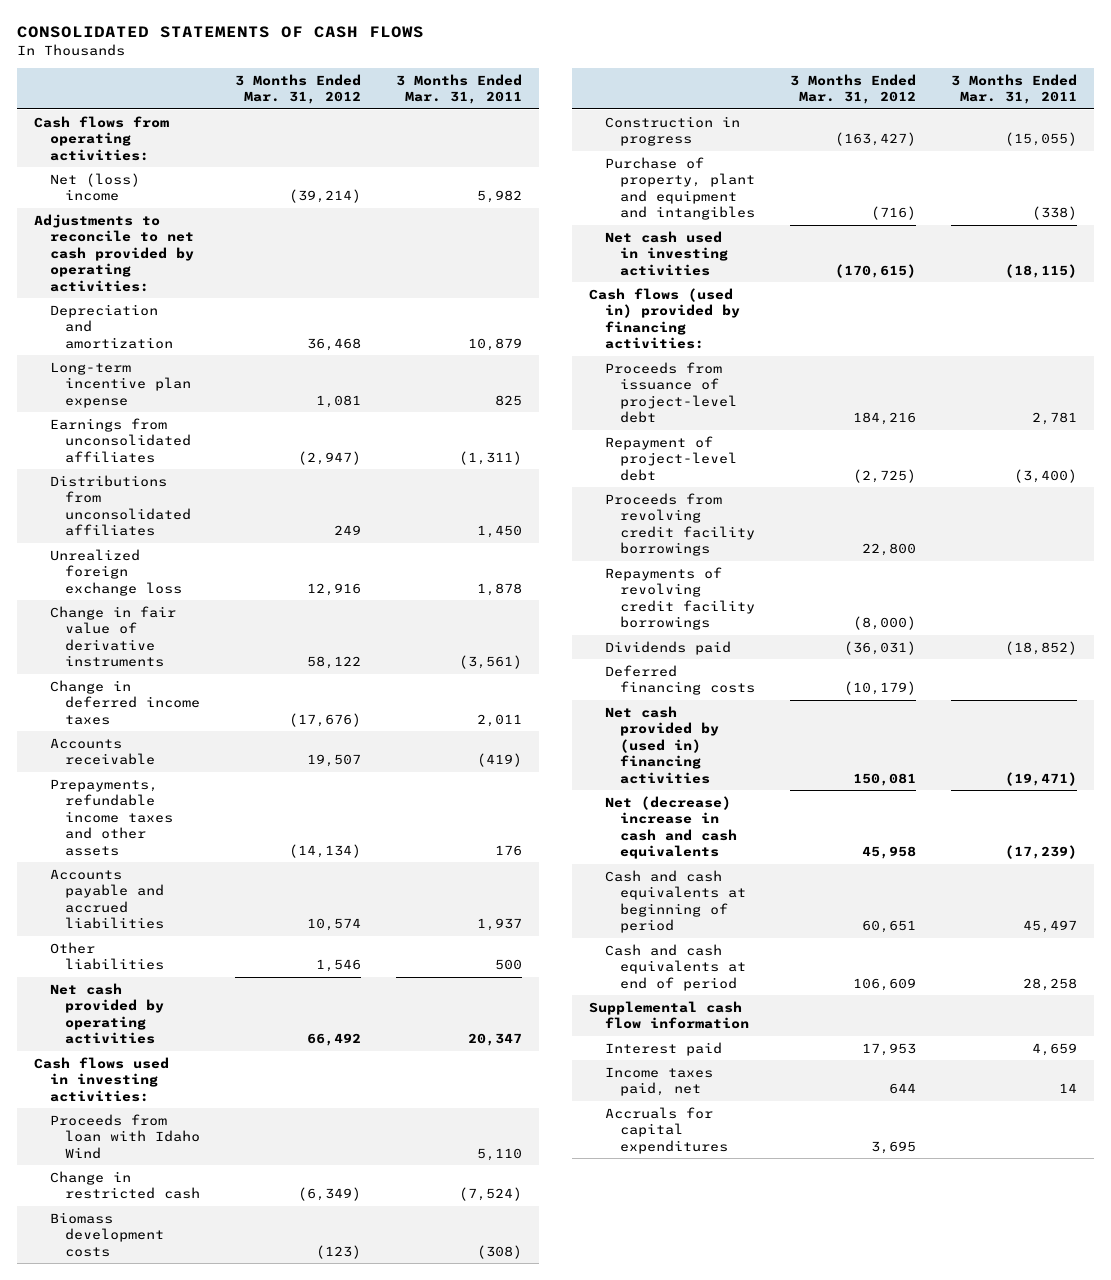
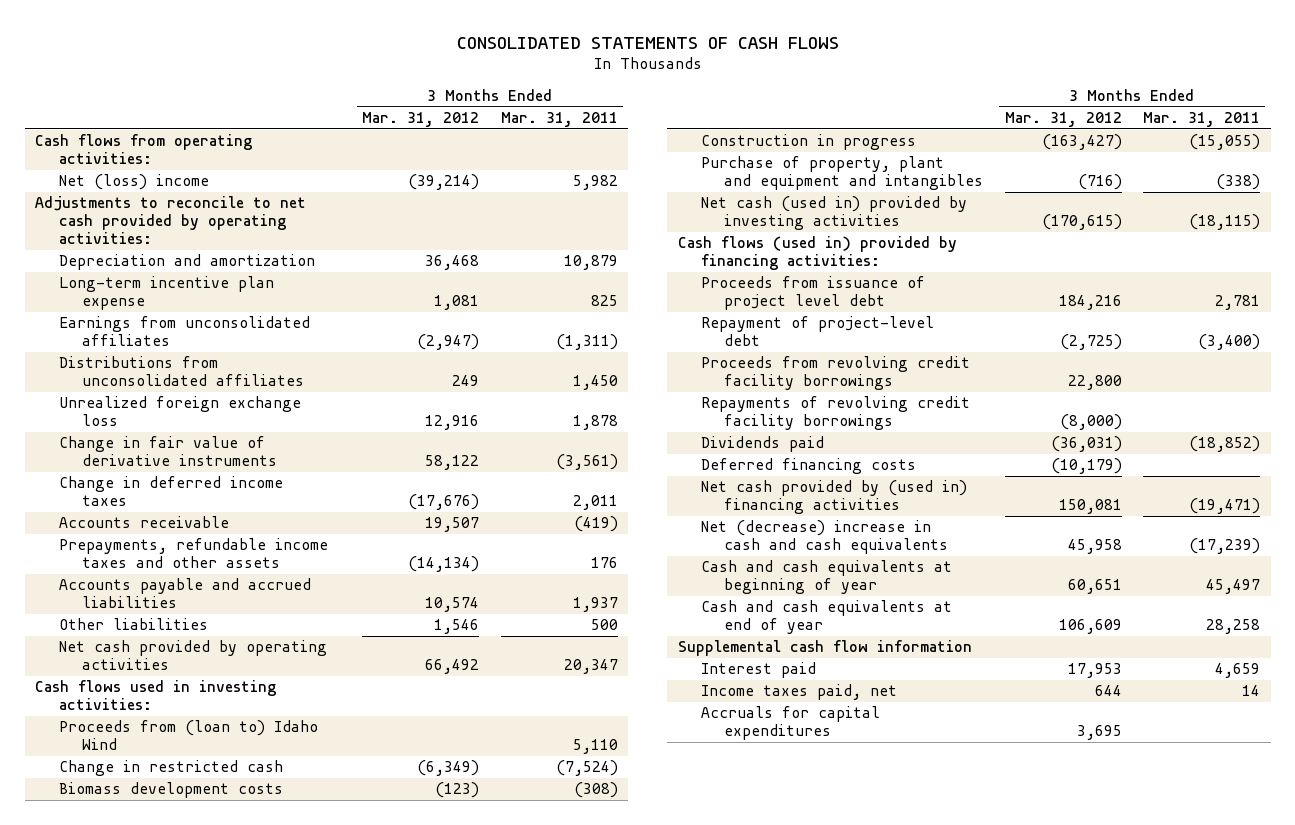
- Proceeds from loan with Idaho Wind | | 5,110
+ Proceeds from (loan to) Idaho Wind | | 5,110
- Net cash used in investing activities | (170,615) | (18,115)
+ Net cash (used in) provided by investing activities | (170,615) | (18,115)
- Proceeds from issuance of project-level debt | 184,216 | 2,781
+ Proceeds from issuance of project level debt | 184,216 | 2,781
- Cash and cash equivalents at beginning of period | 60,651 | 45,497
- Cash and cash equivalents at end of period | 106,609 | 28,258
+ Cash and cash equivalents at beginning of year | 60,651 | 45,497
+ Cash and cash equivalents at end of year | 106,609 | 28,258

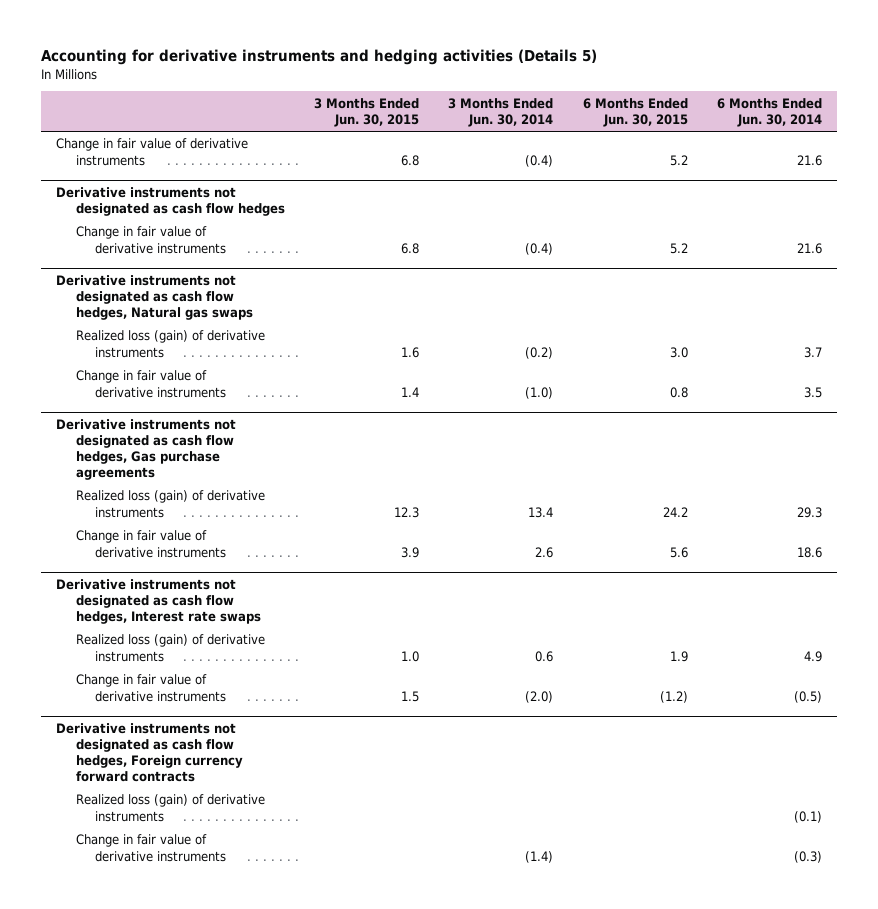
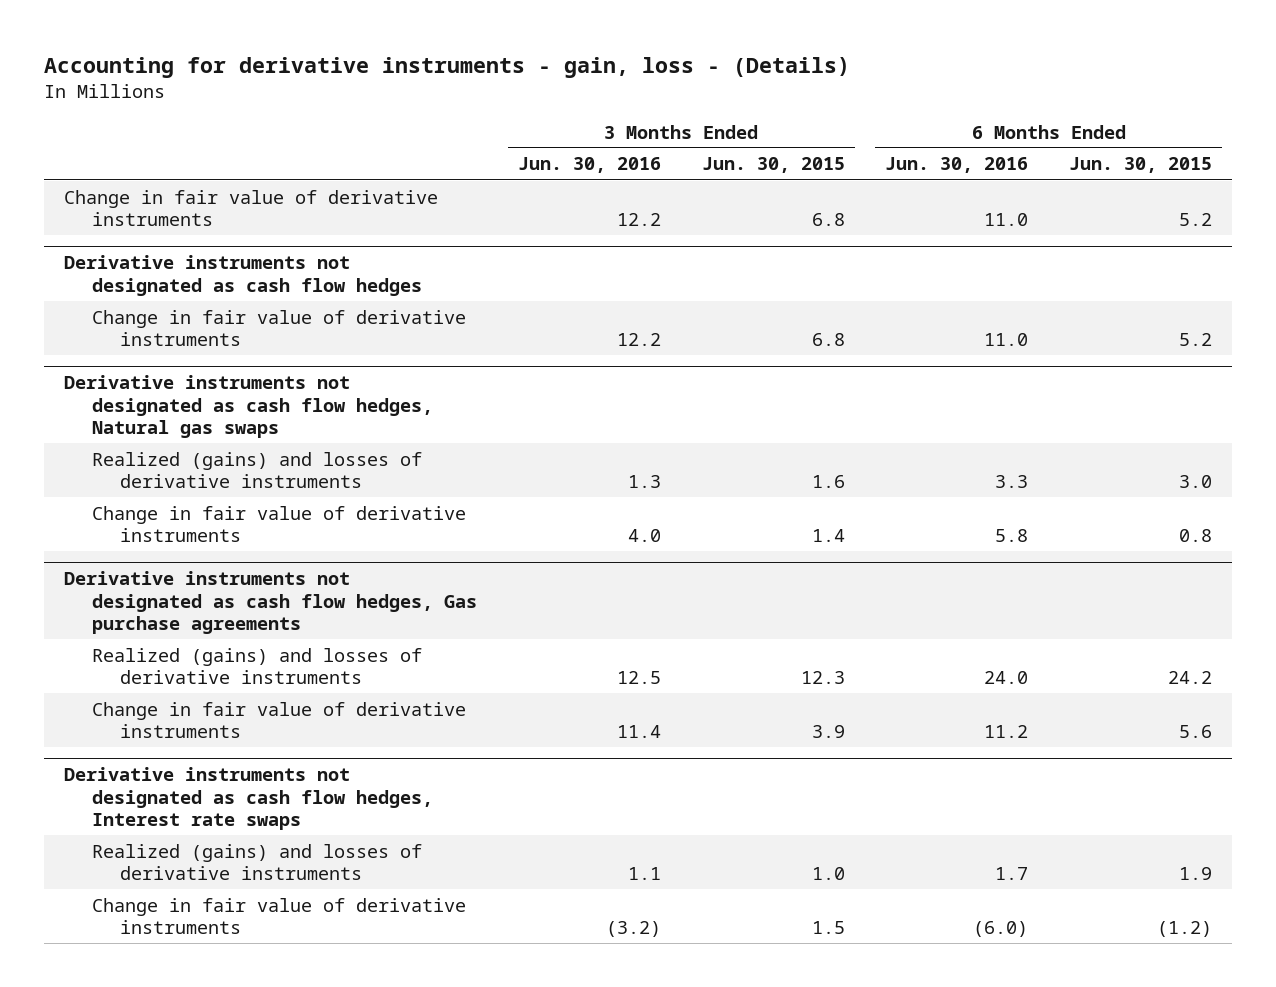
- Accounting for derivative instruments and hedging activities (Details 5)
+ Accounting for derivative instruments - gain, loss - (Details)
- | 3 Months Ended Jun. 30, 2015 | 3 Months Ended Jun. 30, 2014 | 6 Months Ended Jun. 30, 2015 | 6 Months Ended Jun. 30, 2014
+ | 3 Months Ended Jun. 30, 2016 | 3 Months Ended Jun. 30, 2015 | 6 Months Ended Jun. 30, 2016 | 6 Months Ended Jun. 30, 2015
@ Derivative instruments not designated as cash flow hedges, Natural gas swaps
- Realized loss (gain) of derivative instruments | 1.6 | (0.2) | 3.0 | 3.7
+ Realized (gains) and losses of derivative instruments | 1.3 | 1.6 | 3.3 | 3.0
@ Derivative instruments not designated as cash flow hedges, Gas purchase agreements
- Realized loss (gain) of derivative instruments | 12.3 | 13.4 | 24.2 | 29.3
+ Realized (gains) and losses of derivative instruments | 12.5 | 12.3 | 24.0 | 24.2
@ Derivative instruments not designated as cash flow hedges, Interest rate swaps
- Realized loss (gain) of derivative instruments | 1.0 | 0.6 | 1.9 | 4.9
+ Realized (gains) and losses of derivative instruments | 1.1 | 1.0 | 1.7 | 1.9
- Derivative instruments not designated as cash flow hedges, Foreign currency forward contracts
- Realized loss (gain) of derivative instruments | | | | (0.1)
- Change in fair value of derivative instruments | | (1.4) | | (0.3)

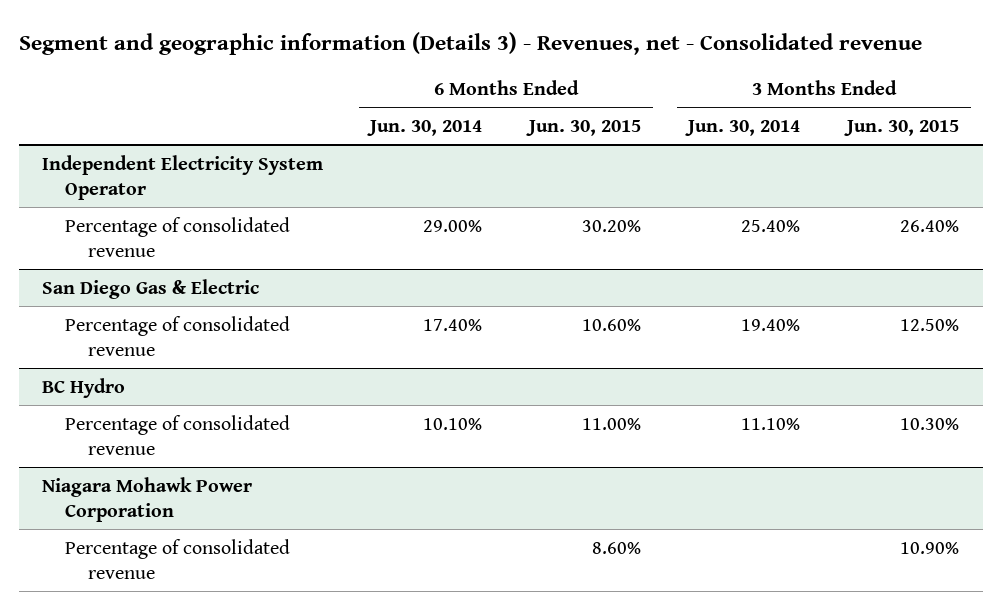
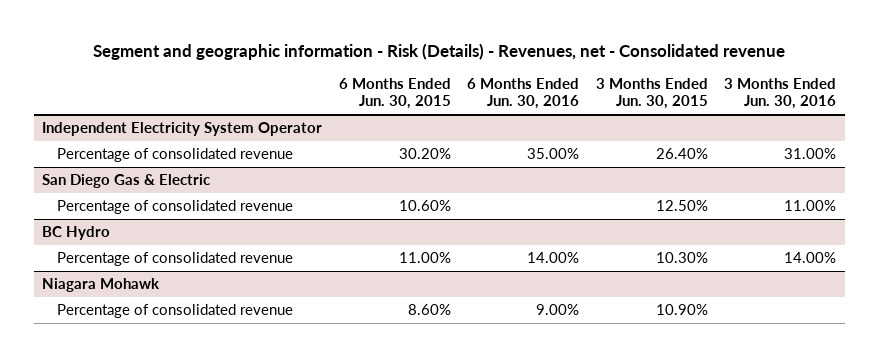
- Segment and geographic information (Details 3) - Revenues, net - Consolidated revenue
+ Segment and geographic information - Risk (Details) - Revenues, net - Consolidated revenue
- | 6 Months Ended Jun. 30, 2014 | 6 Months Ended Jun. 30, 2015 | 3 Months Ended Jun. 30, 2014 | 3 Months Ended Jun. 30, 2015
+ | 6 Months Ended Jun. 30, 2015 | 6 Months Ended Jun. 30, 2016 | 3 Months Ended Jun. 30, 2015 | 3 Months Ended Jun. 30, 2016
- Niagara Mohawk Power Corporation
+ Niagara Mohawk

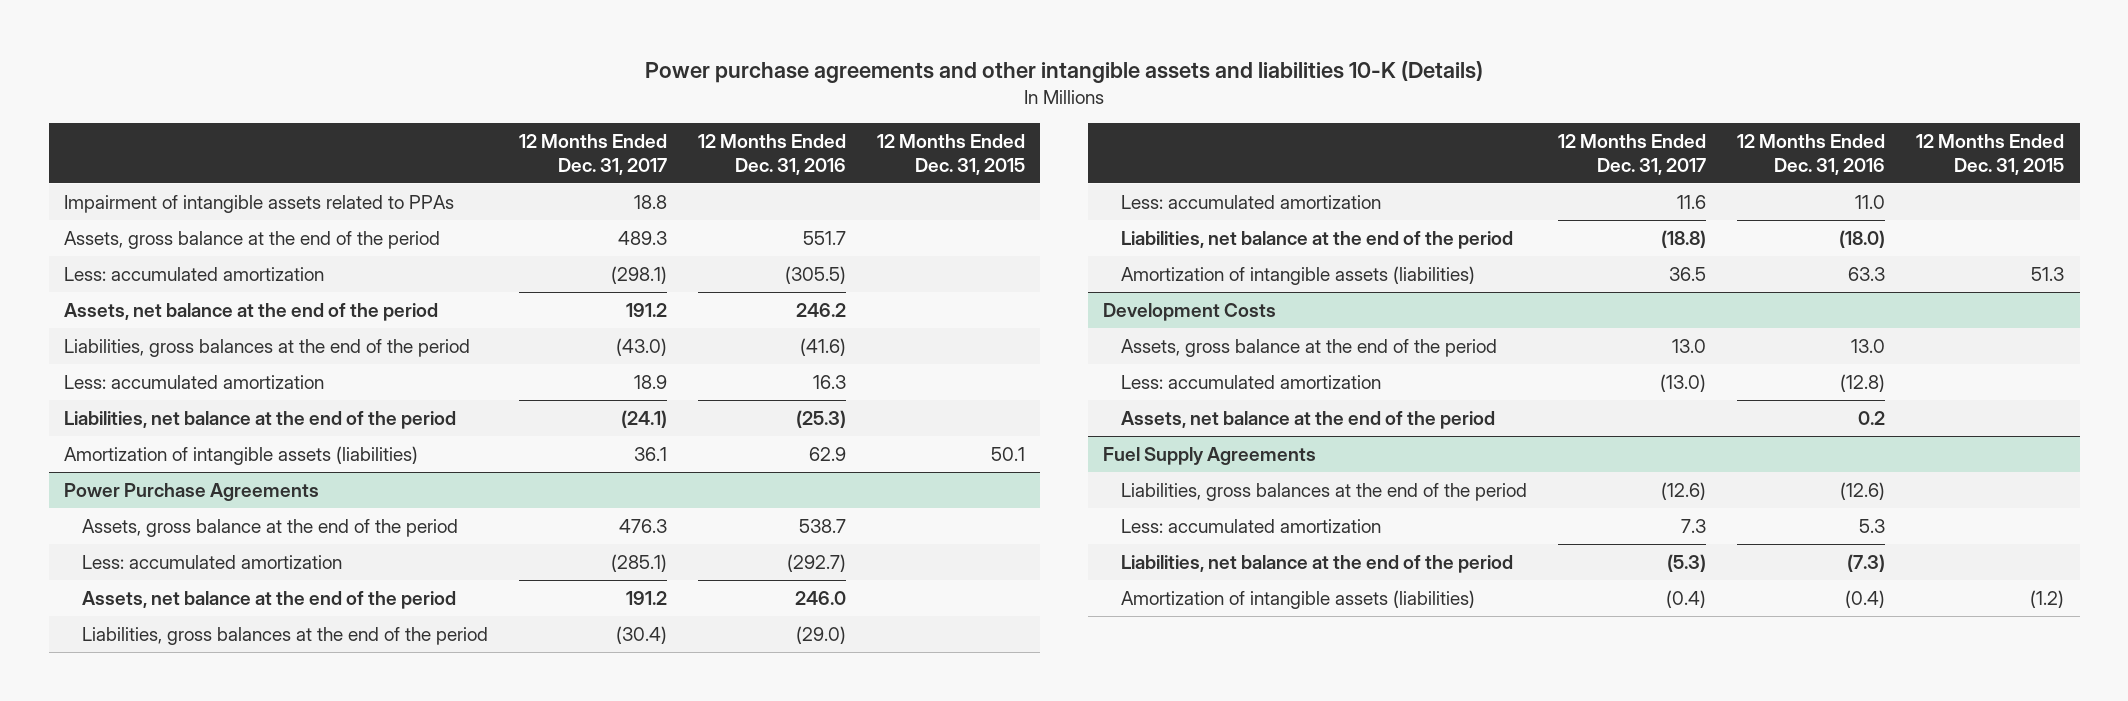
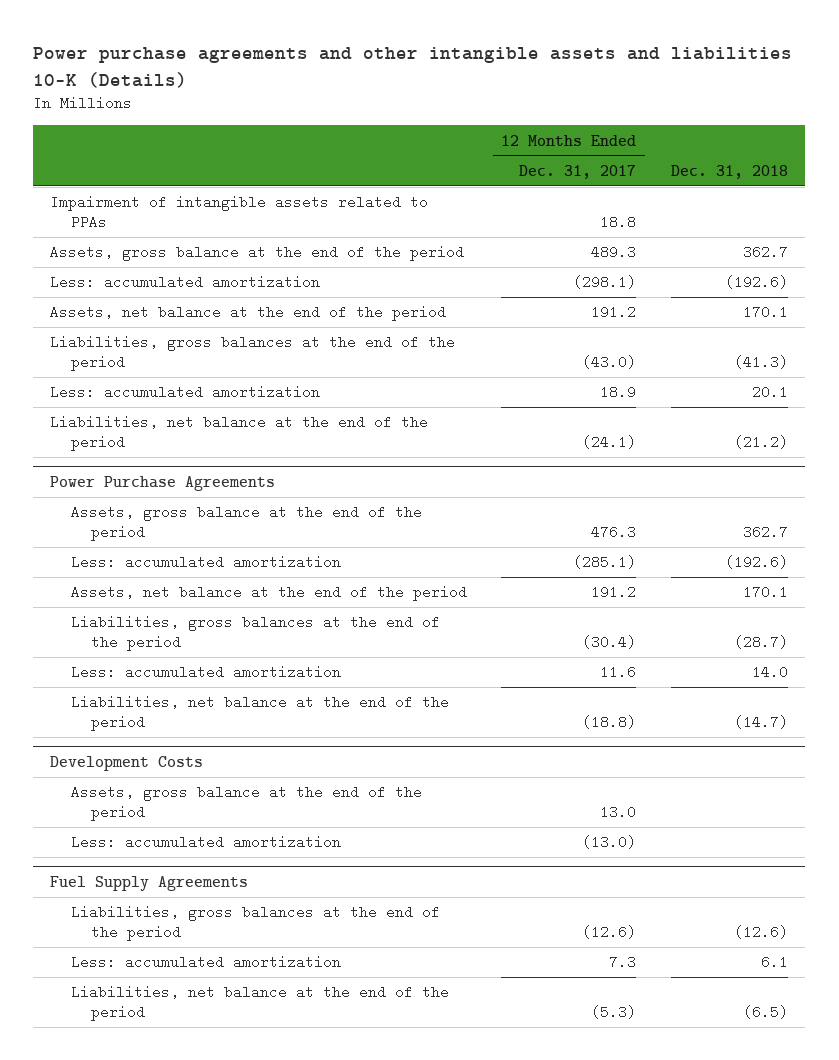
- | 12 Months Ended Dec. 31, 2017 | 12 Months Ended Dec. 31, 2016 | 12 Months Ended Dec. 31, 2015
+ | 12 Months Ended Dec. 31, 2017 | Dec. 31, 2018
- Amortization of intangible assets (liabilities) | 36.1 | 62.9 | 50.1
@ Power Purchase Agreements
- Amortization of intangible assets (liabilities) | 36.5 | 63.3 | 51.3
@ Development Costs
- Assets, net balance at the end of the period | | 0.2 |
@ Fuel Supply Agreements
- Amortization of intangible assets (liabilities) | (0.4) | (0.4) | (1.2)

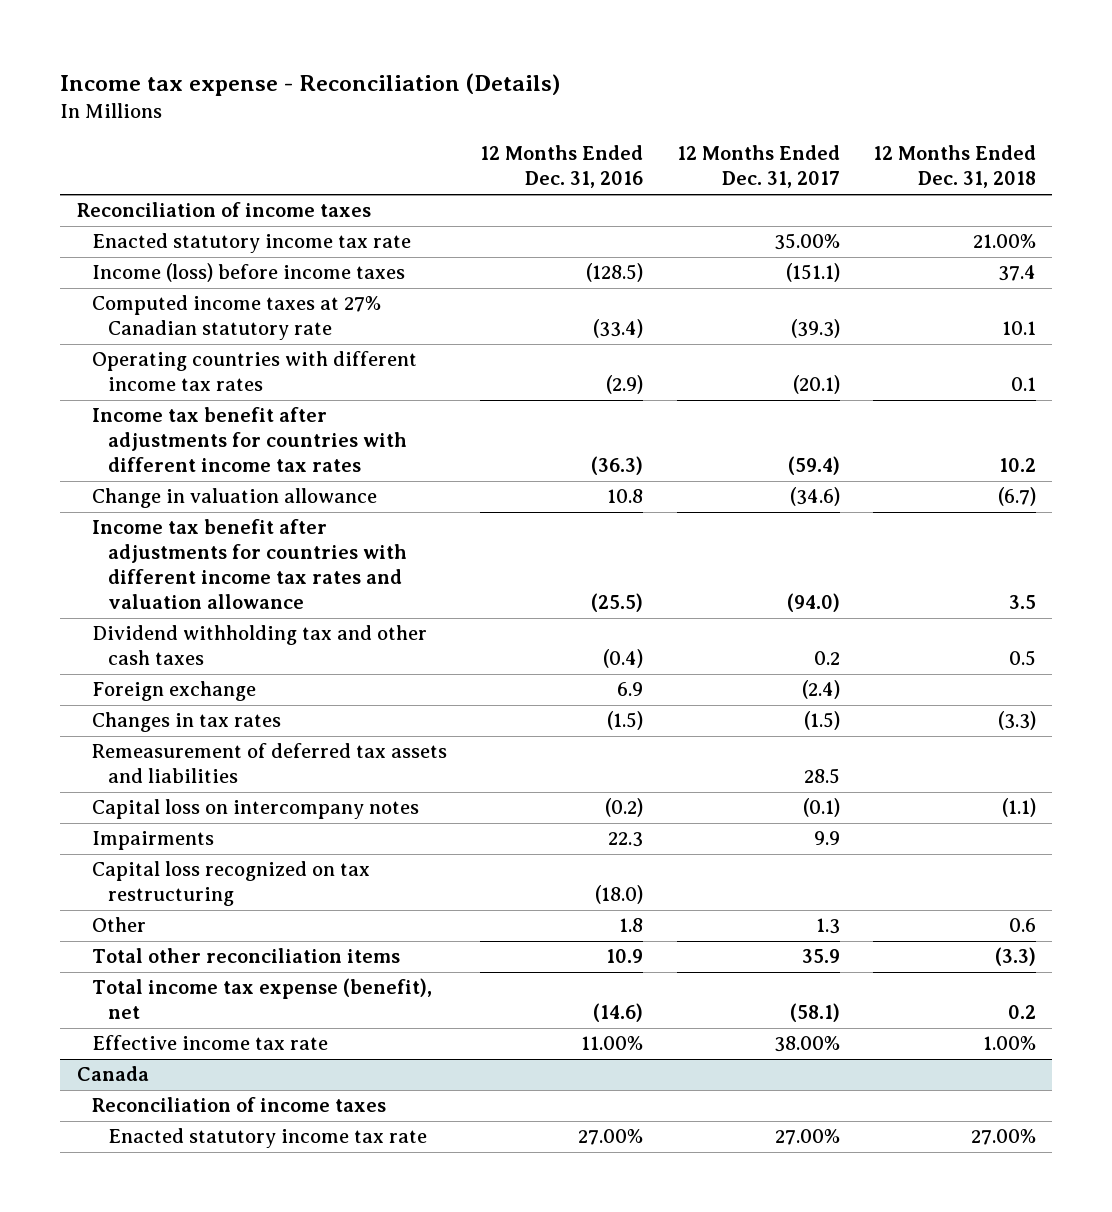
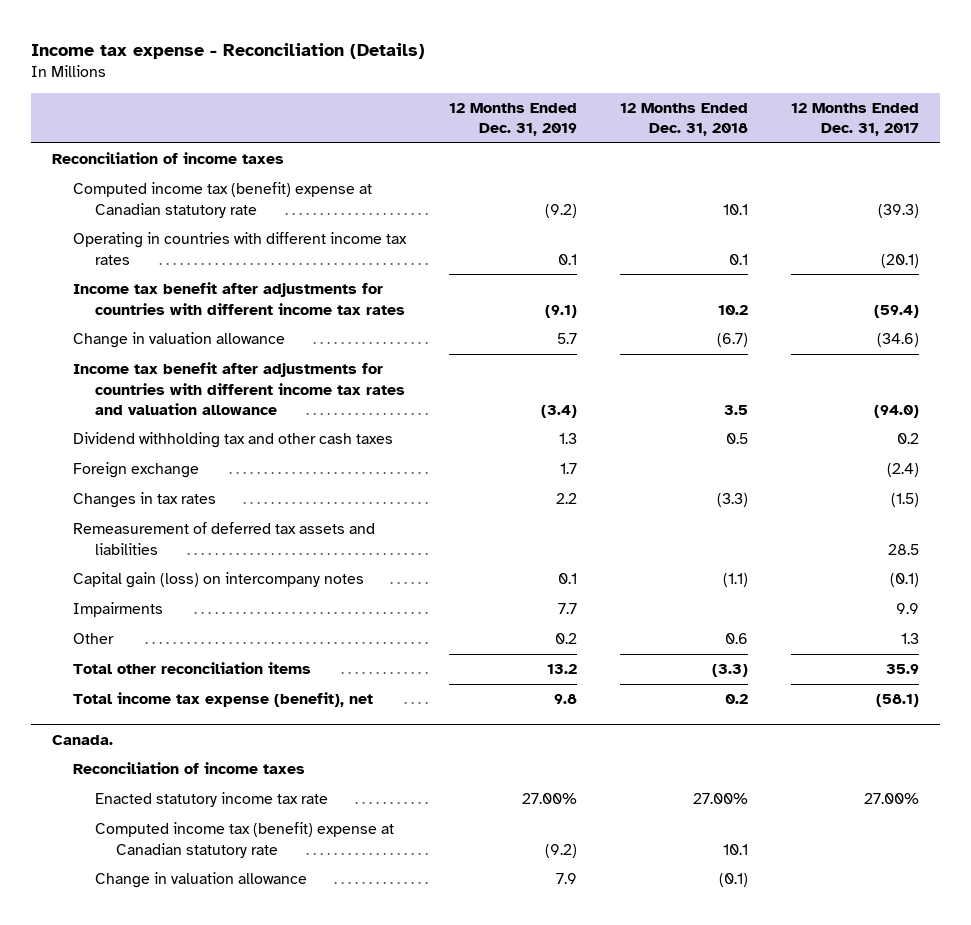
- | 12 Months Ended Dec. 31, 2016 | 12 Months Ended Dec. 31, 2017 | 12 Months Ended Dec. 31, 2018
+ | 12 Months Ended Dec. 31, 2019 | 12 Months Ended Dec. 31, 2018 | 12 Months Ended Dec. 31, 2017
- Enacted statutory income tax rate | | 35.00% | 21.00%
- Income (loss) before income taxes | (128.5) | (151.1) | 37.4
- Computed income taxes at 27% Canadian statutory rate | (33.4) | (39.3) | 10.1
- Operating countries with different income tax rates | (2.9) | (20.1) | 0.1
+ Computed income tax (benefit) expense at Canadian statutory rate | (9.2) | 10.1 | (39.3)
+ Operating in countries with different income tax rates | 0.1 | 0.1 | (20.1)
- Capital loss on intercompany notes | (0.2) | (0.1) | (1.1)
+ Capital gain (loss) on intercompany notes | 0.1 | (1.1) | (0.1)
- Capital loss recognized on tax restructuring | (18.0) | |
- Effective income tax rate | 11.00% | 38.00% | 1.00%
- Canada
+ Canada.
+ Computed income tax (benefit) expense at Canadian statutory rate | (9.2) | 10.1 |
+ Change in valuation allowance | 7.9 | (0.1) |

